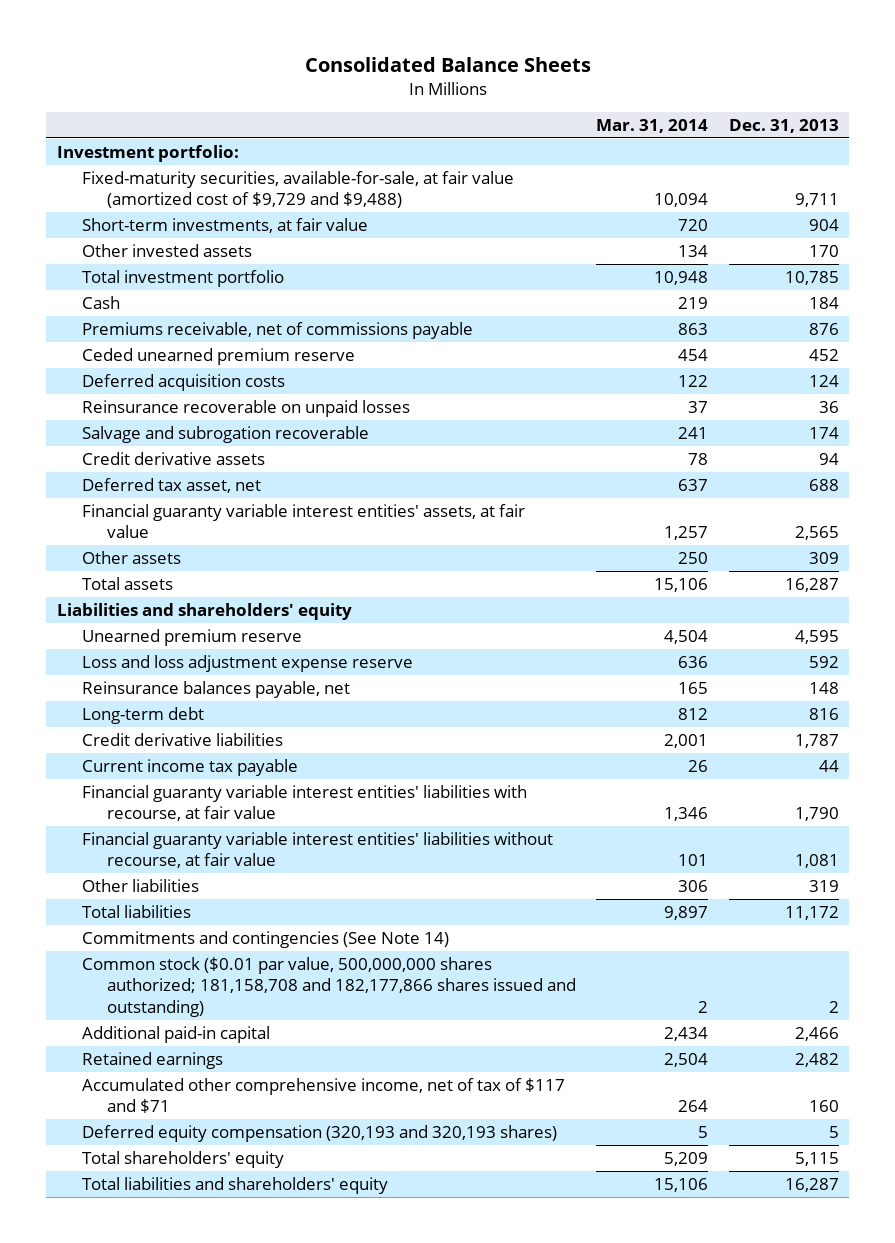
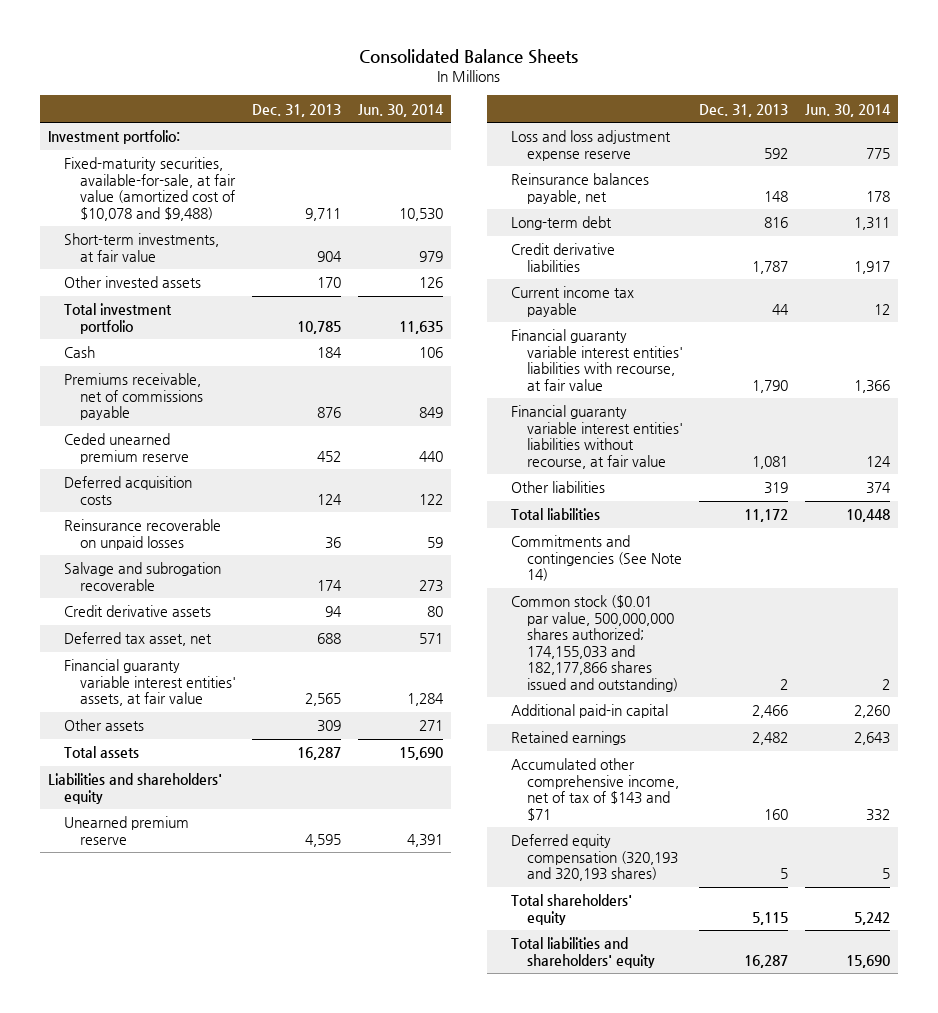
- | Mar. 31, 2014 | Dec. 31, 2013
+ | Dec. 31, 2013 | Jun. 30, 2014
- Fixed-maturity securities, available-for-sale, at fair value (amortized cost of $9,729 and $9,488) | 10,094 | 9,711
+ Fixed-maturity securities, available-for-sale, at fair value (amortized cost of $10,078 and $9,488) | 9,711 | 10,530
- Common stock ($0.01 par value, 500,000,000 shares authorized; 181,158,708 and 182,177,866 shares issued and outstanding) | 2 | 2
+ Common stock ($0.01 par value, 500,000,000 shares authorized; 174,155,033 and 182,177,866 shares issued and outstanding) | 2 | 2
- Accumulated other comprehensive income, net of tax of $117 and $71 | 264 | 160
+ Accumulated other comprehensive income, net of tax of $143 and $71 | 160 | 332

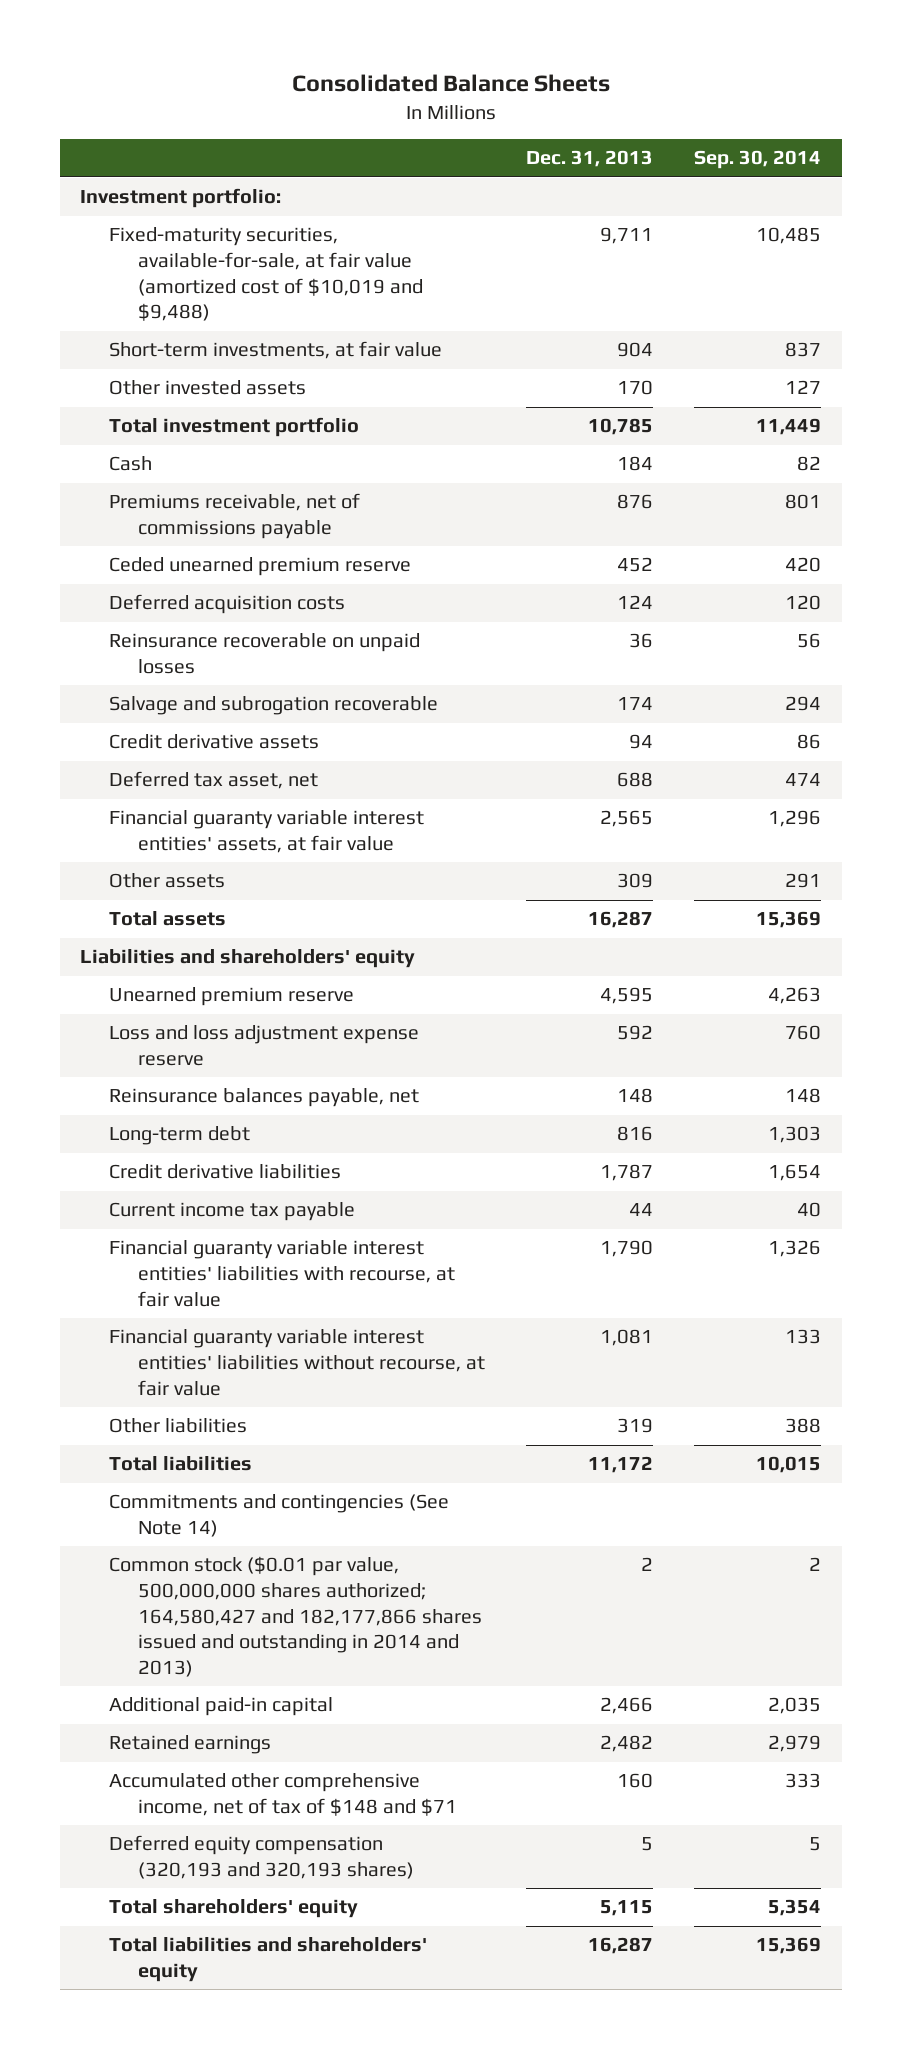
- | Dec. 31, 2013 | Jun. 30, 2014
+ | Dec. 31, 2013 | Sep. 30, 2014
- Fixed-maturity securities, available-for-sale, at fair value (amortized cost of $10,078 and $9,488) | 9,711 | 10,530
+ Fixed-maturity securities, available-for-sale, at fair value (amortized cost of $10,019 and $9,488) | 9,711 | 10,485
- Common stock ($0.01 par value, 500,000,000 shares authorized; 174,155,033 and 182,177,866 shares issued and outstanding) | 2 | 2
+ Common stock ($0.01 par value, 500,000,000 shares authorized; 164,580,427 and 182,177,866 shares issued and outstanding in 2014 and 2013) | 2 | 2
- Accumulated other comprehensive income, net of tax of $143 and $71 | 160 | 332
+ Accumulated other comprehensive income, net of tax of $148 and $71 | 160 | 333

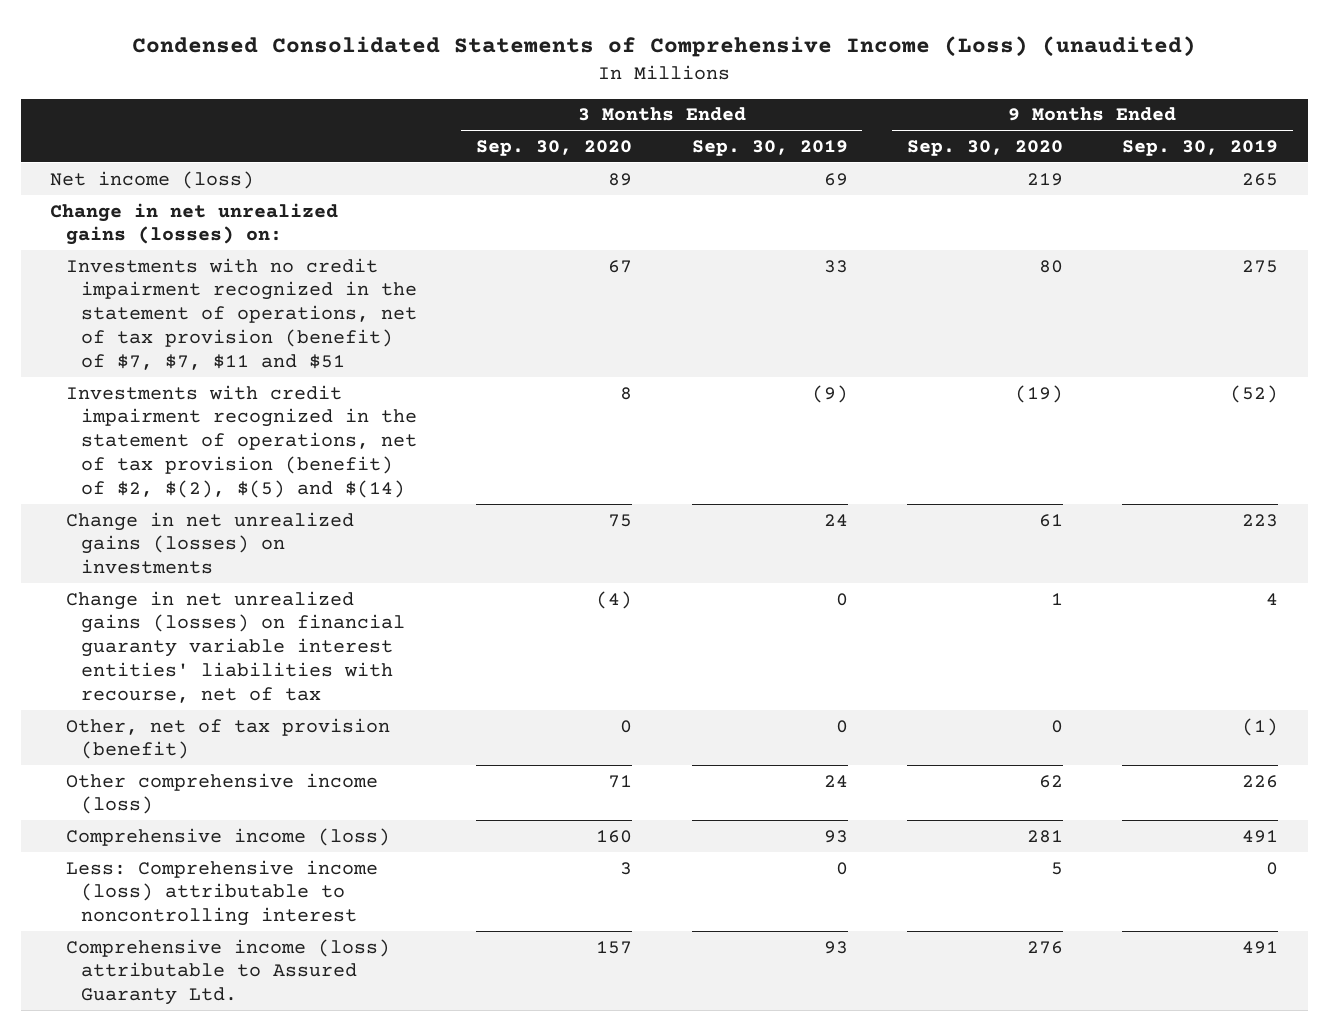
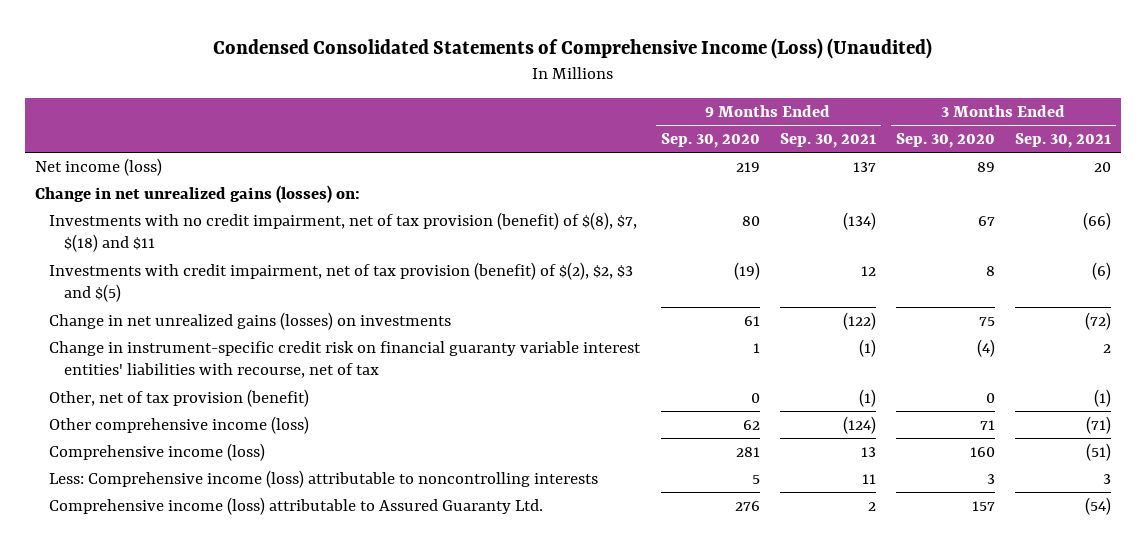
- Condensed Consolidated Statements of Comprehensive Income (Loss) (unaudited)
+ Condensed Consolidated Statements of Comprehensive Income (Loss) (Unaudited)
- | 3 Months Ended Sep. 30, 2020 | 3 Months Ended Sep. 30, 2019 | 9 Months Ended Sep. 30, 2020 | 9 Months Ended Sep. 30, 2019
+ | 9 Months Ended Sep. 30, 2020 | 9 Months Ended Sep. 30, 2021 | 3 Months Ended Sep. 30, 2020 | 3 Months Ended Sep. 30, 2021
- Investments with no credit impairment recognized in the statement of operations, net of tax provision (benefit) of $7, $7, $11 and $51 | 67 | 33 | 80 | 275
- Investments with credit impairment recognized in the statement of operations, net of tax provision (benefit) of $2, $(2), $(5) and $(14) | 8 | (9) | (19) | (52)
+ Investments with no credit impairment, net of tax provision (benefit) of $(8), $7, $(18) and $11 | 80 | (134) | 67 | (66)
+ Investments with credit impairment, net of tax provision (benefit) of $(2), $2, $3 and $(5) | (19) | 12 | 8 | (6)
- Change in net unrealized gains (losses) on financial guaranty variable interest entities' liabilities with recourse, net of tax | (4) | 0 | 1 | 4
+ Change in instrument-specific credit risk on financial guaranty variable interest entities' liabilities with recourse, net of tax | 1 | (1) | (4) | 2
- Less: Comprehensive income (loss) attributable to noncontrolling interest | 3 | 0 | 5 | 0
+ Less: Comprehensive income (loss) attributable to noncontrolling interests | 5 | 11 | 3 | 3

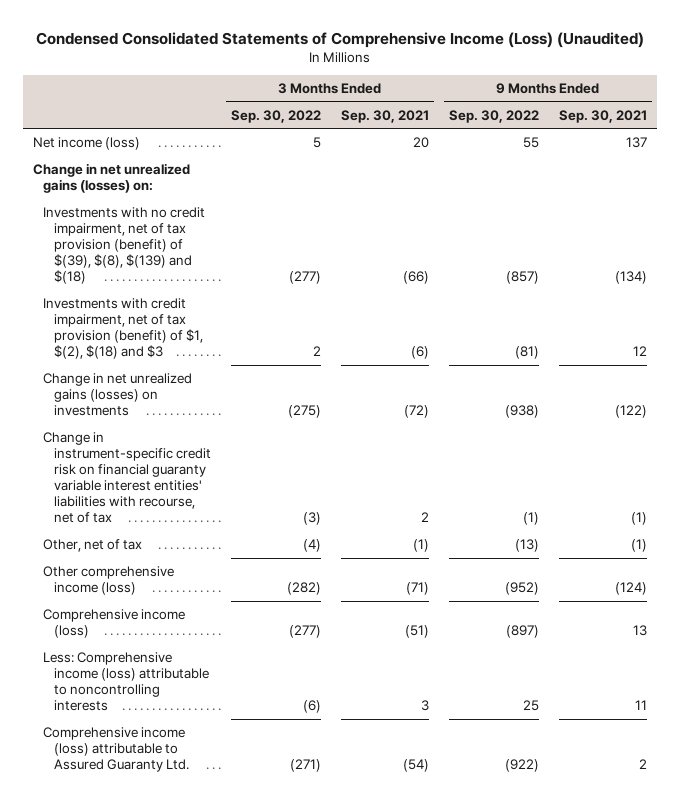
- | 9 Months Ended Sep. 30, 2020 | 9 Months Ended Sep. 30, 2021 | 3 Months Ended Sep. 30, 2020 | 3 Months Ended Sep. 30, 2021
+ | 3 Months Ended Sep. 30, 2022 | 3 Months Ended Sep. 30, 2021 | 9 Months Ended Sep. 30, 2022 | 9 Months Ended Sep. 30, 2021
- Investments with no credit impairment, net of tax provision (benefit) of $(8), $7, $(18) and $11 | 80 | (134) | 67 | (66)
- Investments with credit impairment, net of tax provision (benefit) of $(2), $2, $3 and $(5) | (19) | 12 | 8 | (6)
+ Investments with no credit impairment, net of tax provision (benefit) of $(39), $(8), $(139) and $(18) | (277) | (66) | (857) | (134)
+ Investments with credit impairment, net of tax provision (benefit) of $1, $(2), $(18) and $3 | 2 | (6) | (81) | 12
- Other, net of tax provision (benefit) | 0 | (1) | 0 | (1)
+ Other, net of tax | (4) | (1) | (13) | (1)

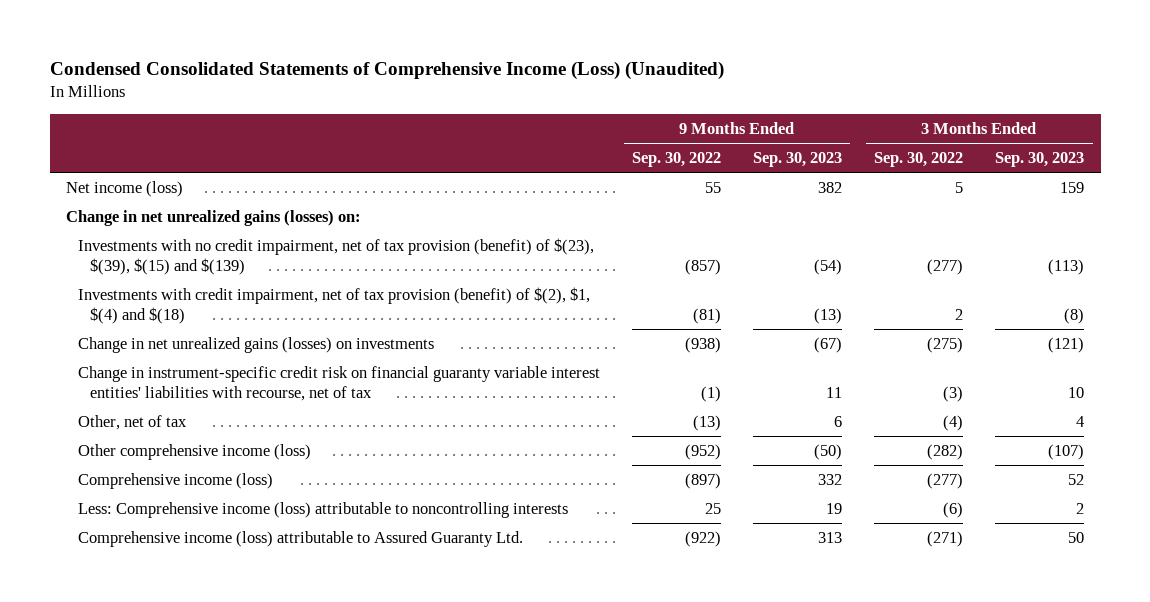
- | 3 Months Ended Sep. 30, 2022 | 3 Months Ended Sep. 30, 2021 | 9 Months Ended Sep. 30, 2022 | 9 Months Ended Sep. 30, 2021
+ | 9 Months Ended Sep. 30, 2022 | 9 Months Ended Sep. 30, 2023 | 3 Months Ended Sep. 30, 2022 | 3 Months Ended Sep. 30, 2023
- Investments with no credit impairment, net of tax provision (benefit) of $(39), $(8), $(139) and $(18) | (277) | (66) | (857) | (134)
- Investments with credit impairment, net of tax provision (benefit) of $1, $(2), $(18) and $3 | 2 | (6) | (81) | 12
+ Investments with no credit impairment, net of tax provision (benefit) of $(23), $(39), $(15) and $(139) | (857) | (54) | (277) | (113)
+ Investments with credit impairment, net of tax provision (benefit) of $(2), $1, $(4) and $(18) | (81) | (13) | 2 | (8)

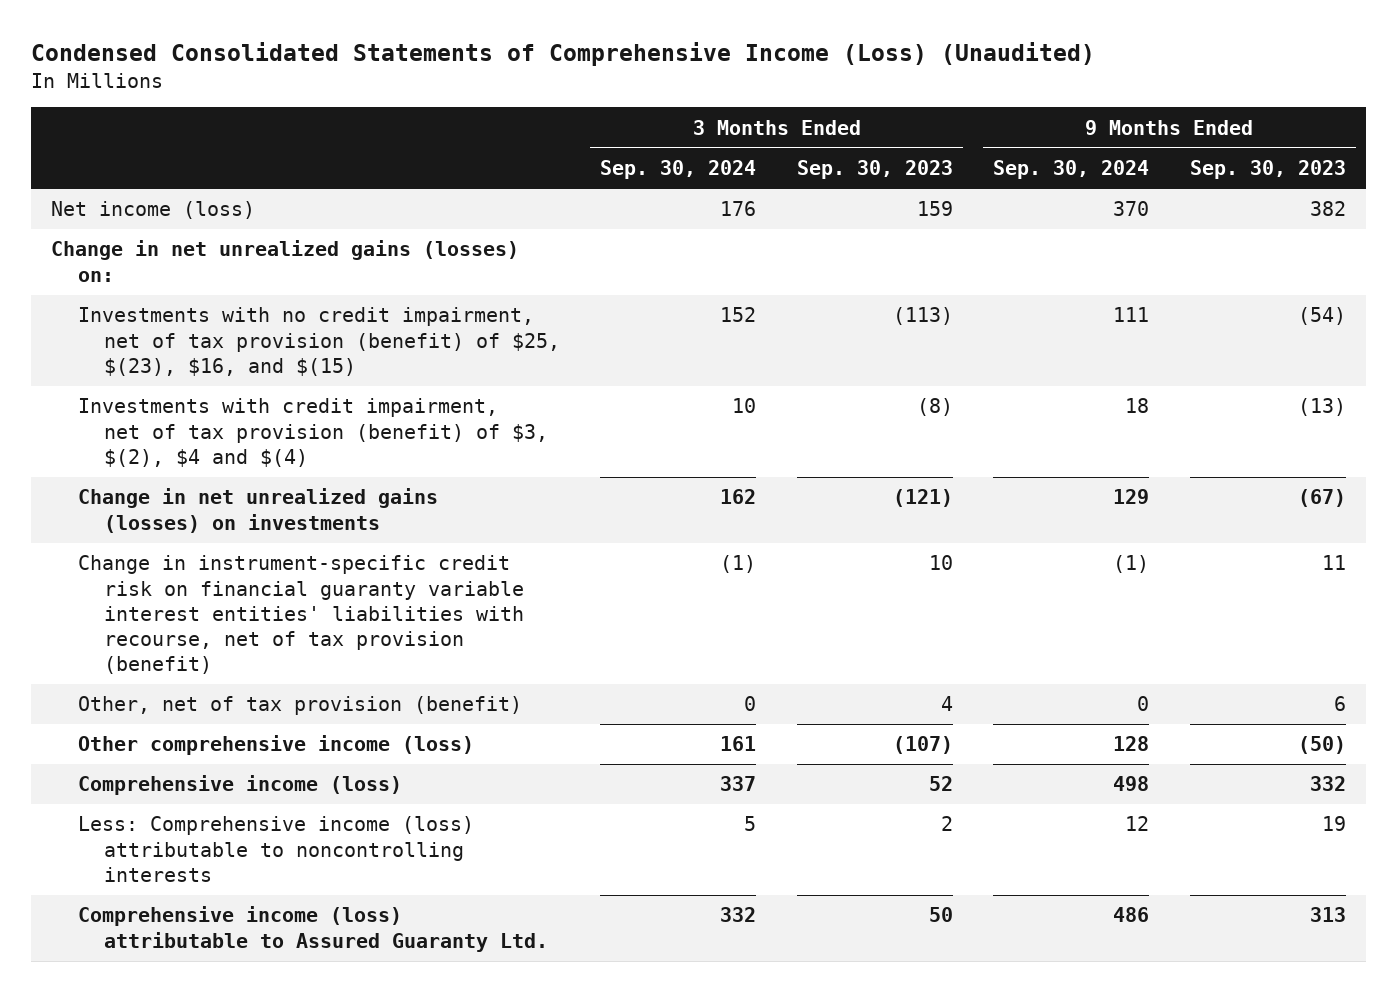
- | 9 Months Ended Sep. 30, 2022 | 9 Months Ended Sep. 30, 2023 | 3 Months Ended Sep. 30, 2022 | 3 Months Ended Sep. 30, 2023
+ | 3 Months Ended Sep. 30, 2024 | 3 Months Ended Sep. 30, 2023 | 9 Months Ended Sep. 30, 2024 | 9 Months Ended Sep. 30, 2023
- Investments with no credit impairment, net of tax provision (benefit) of $(23), $(39), $(15) and $(139) | (857) | (54) | (277) | (113)
- Investments with credit impairment, net of tax provision (benefit) of $(2), $1, $(4) and $(18) | (81) | (13) | 2 | (8)
+ Investments with no credit impairment, net of tax provision (benefit) of $25, $(23), $16, and $(15) | 152 | (113) | 111 | (54)
+ Investments with credit impairment, net of tax provision (benefit) of $3, $(2), $4 and $(4) | 10 | (8) | 18 | (13)
- Change in instrument-specific credit risk on financial guaranty variable interest entities' liabilities with recourse, net of tax | (1) | 11 | (3) | 10
- Other, net of tax | (13) | 6 | (4) | 4
+ Change in instrument-specific credit risk on financial guaranty variable interest entities' liabilities with recourse, net of tax provision (benefit) | (1) | 10 | (1) | 11
+ Other, net of tax provision (benefit) | 0 | 4 | 0 | 6

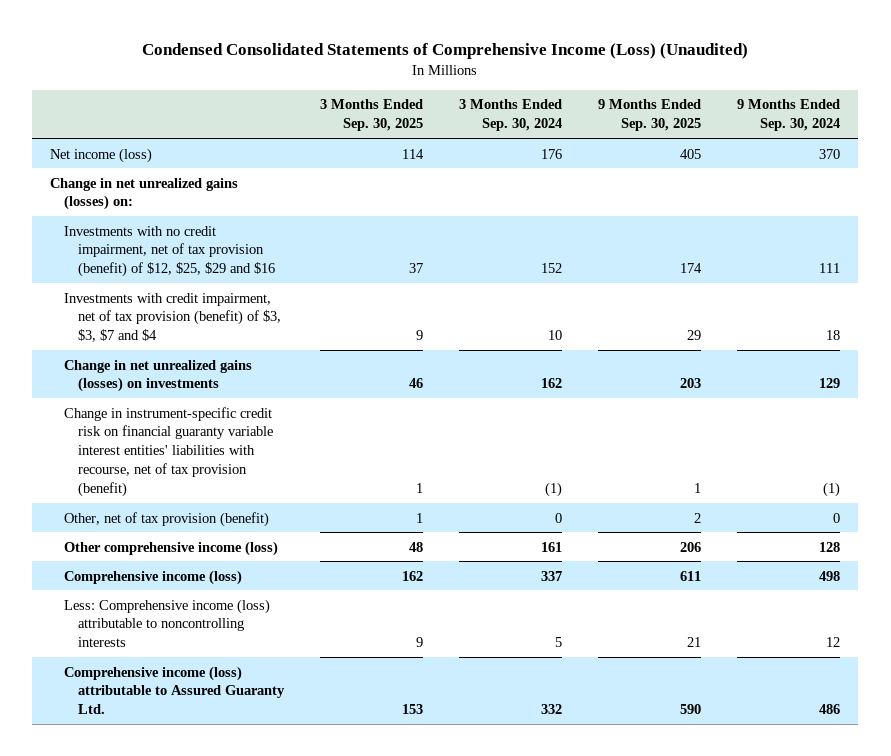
- | 3 Months Ended Sep. 30, 2024 | 3 Months Ended Sep. 30, 2023 | 9 Months Ended Sep. 30, 2024 | 9 Months Ended Sep. 30, 2023
+ | 3 Months Ended Sep. 30, 2025 | 3 Months Ended Sep. 30, 2024 | 9 Months Ended Sep. 30, 2025 | 9 Months Ended Sep. 30, 2024
- Investments with no credit impairment, net of tax provision (benefit) of $25, $(23), $16, and $(15) | 152 | (113) | 111 | (54)
- Investments with credit impairment, net of tax provision (benefit) of $3, $(2), $4 and $(4) | 10 | (8) | 18 | (13)
+ Investments with no credit impairment, net of tax provision (benefit) of $12, $25, $29 and $16 | 37 | 152 | 174 | 111
+ Investments with credit impairment, net of tax provision (benefit) of $3, $3, $7 and $4 | 9 | 10 | 29 | 18

